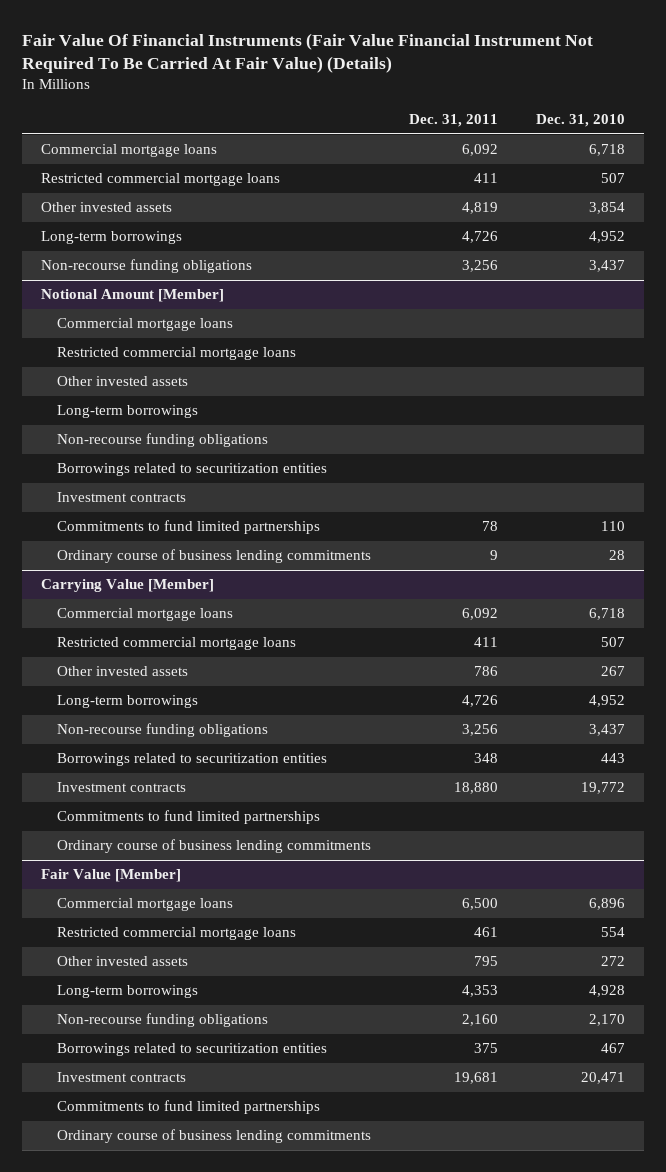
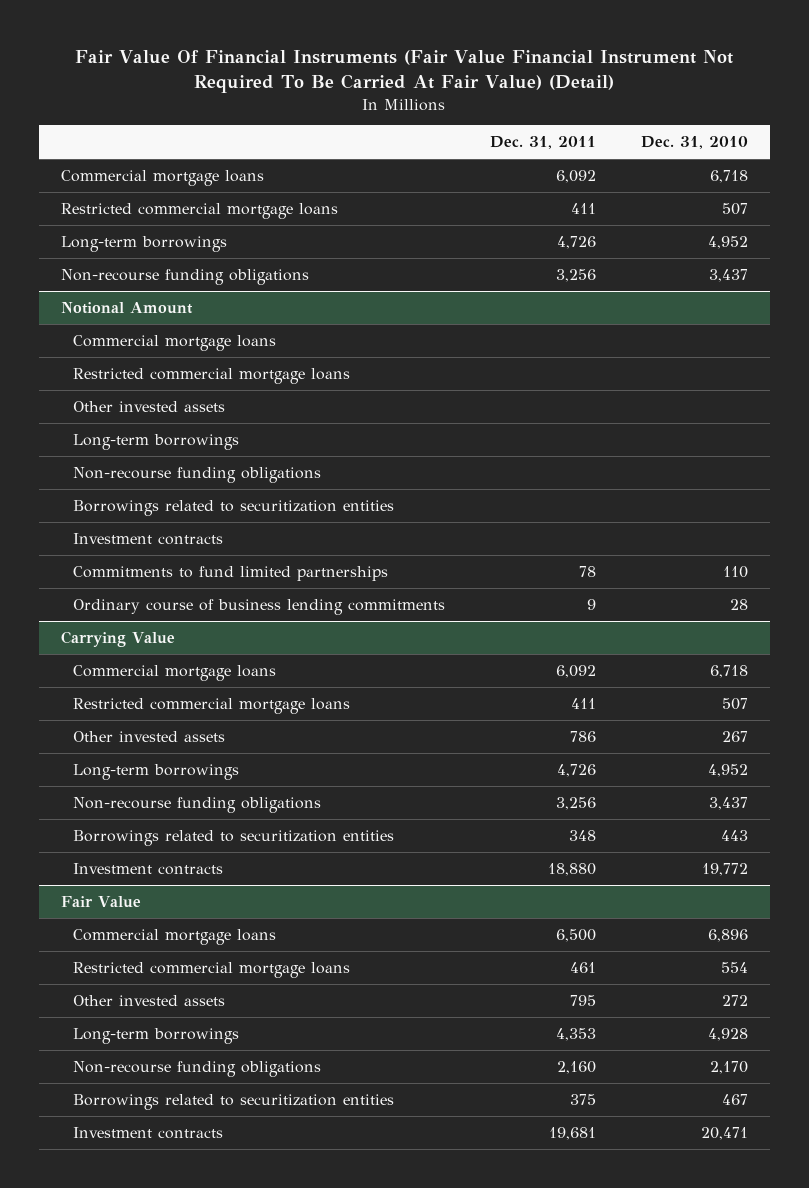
- Fair Value Of Financial Instruments (Fair Value Financial Instrument Not Required To Be Carried At Fair Value) (Details)
+ Fair Value Of Financial Instruments (Fair Value Financial Instrument Not Required To Be Carried At Fair Value) (Detail)
- Other invested assets | 4,819 | 3,854
- Notional Amount [Member]
+ Notional Amount
- Carrying Value [Member]
+ Carrying Value
- Commitments to fund limited partnerships
- Ordinary course of business lending commitments
- Fair Value [Member]
+ Fair Value
- Commitments to fund limited partnerships
- Ordinary course of business lending commitments

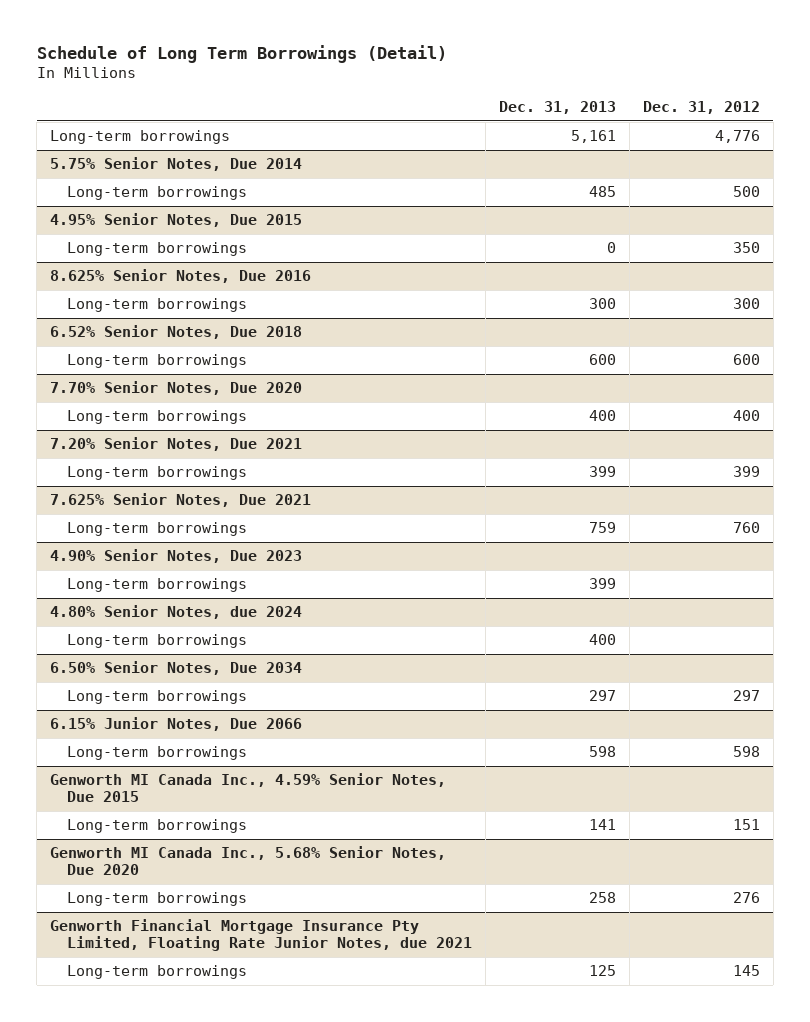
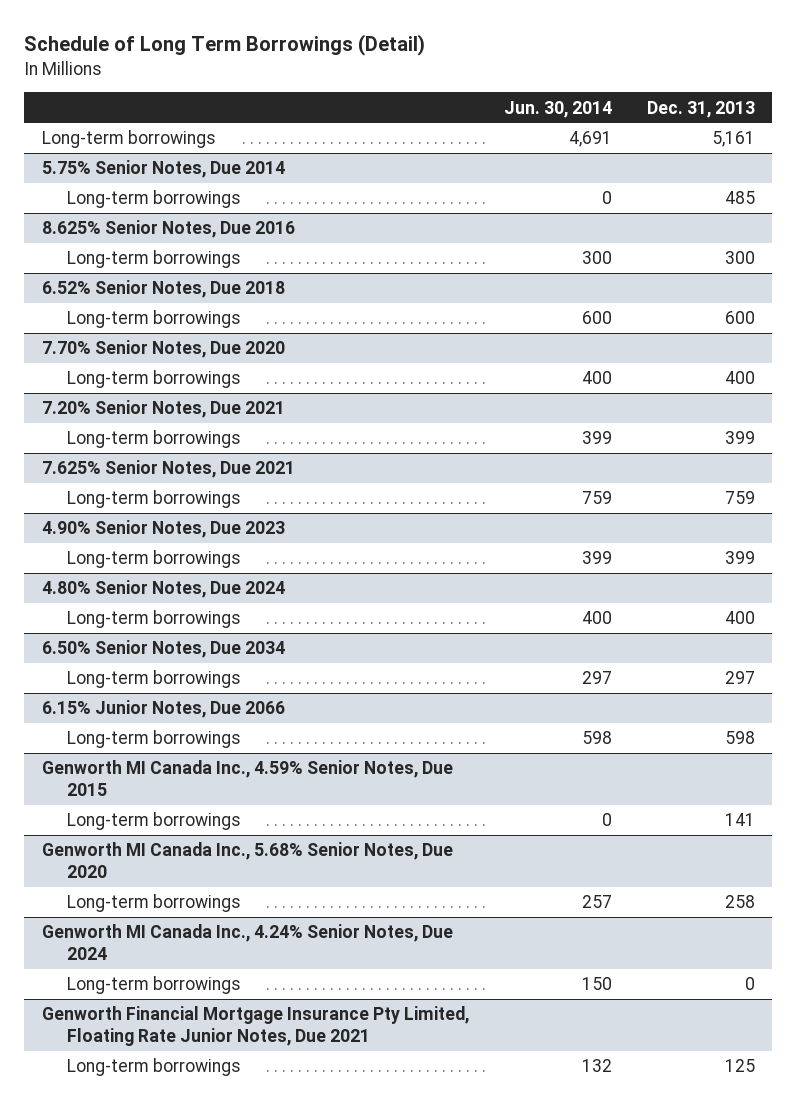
- | Dec. 31, 2013 | Dec. 31, 2012
+ | Jun. 30, 2014 | Dec. 31, 2013
- 4.95% Senior Notes, Due 2015
- Long-term borrowings | 0 | 350
- 4.80% Senior Notes, due 2024
+ 4.80% Senior Notes, Due 2024
- Genworth Financial Mortgage Insurance Pty Limited, Floating Rate Junior Notes, due 2021
+ Genworth MI Canada Inc., 4.24% Senior Notes, Due 2024
+ Long-term borrowings | 150 | 0
+ Genworth Financial Mortgage Insurance Pty Limited, Floating Rate Junior Notes, Due 2021

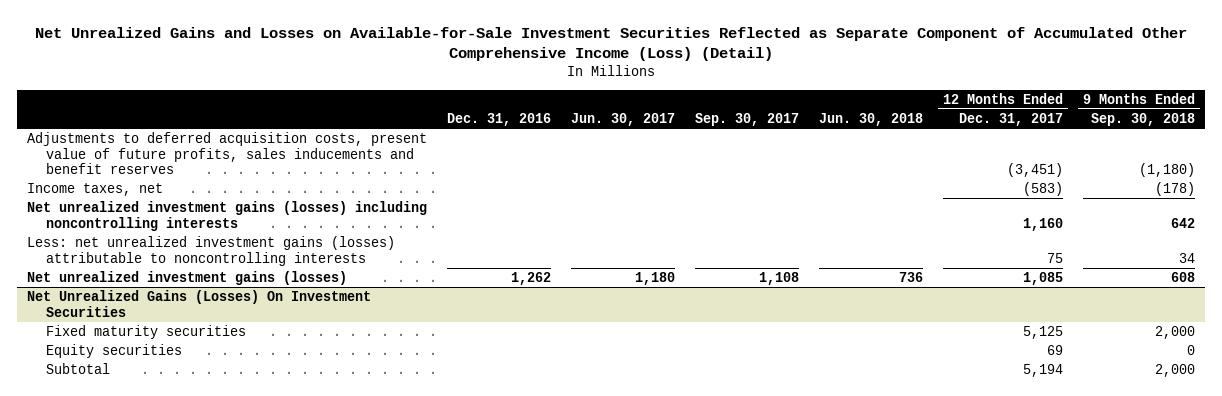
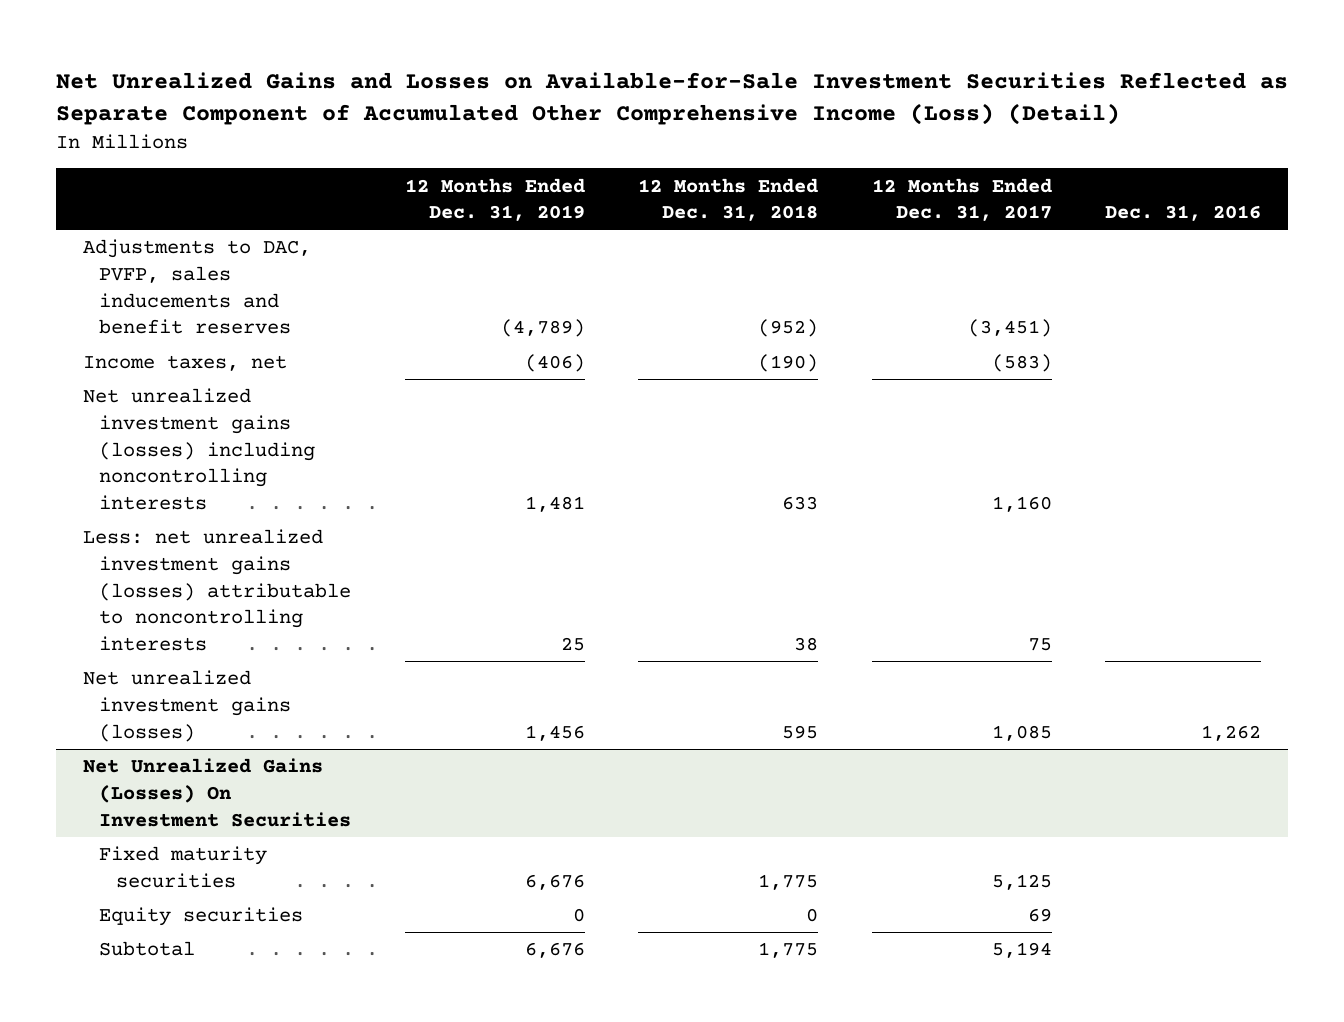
- | Dec. 31, 2016 | Jun. 30, 2017 | Sep. 30, 2017 | Jun. 30, 2018 | 12 Months Ended Dec. 31, 2017 | 9 Months Ended Sep. 30, 2018
+ | 12 Months Ended Dec. 31, 2019 | 12 Months Ended Dec. 31, 2018 | 12 Months Ended Dec. 31, 2017 | Dec. 31, 2016
- Adjustments to deferred acquisition costs, present value of future profits, sales inducements and benefit reserves | | | | | (3,451) | (1,180)
+ Adjustments to DAC, PVFP, sales inducements and benefit reserves | (4,789) | (952) | (3,451) |

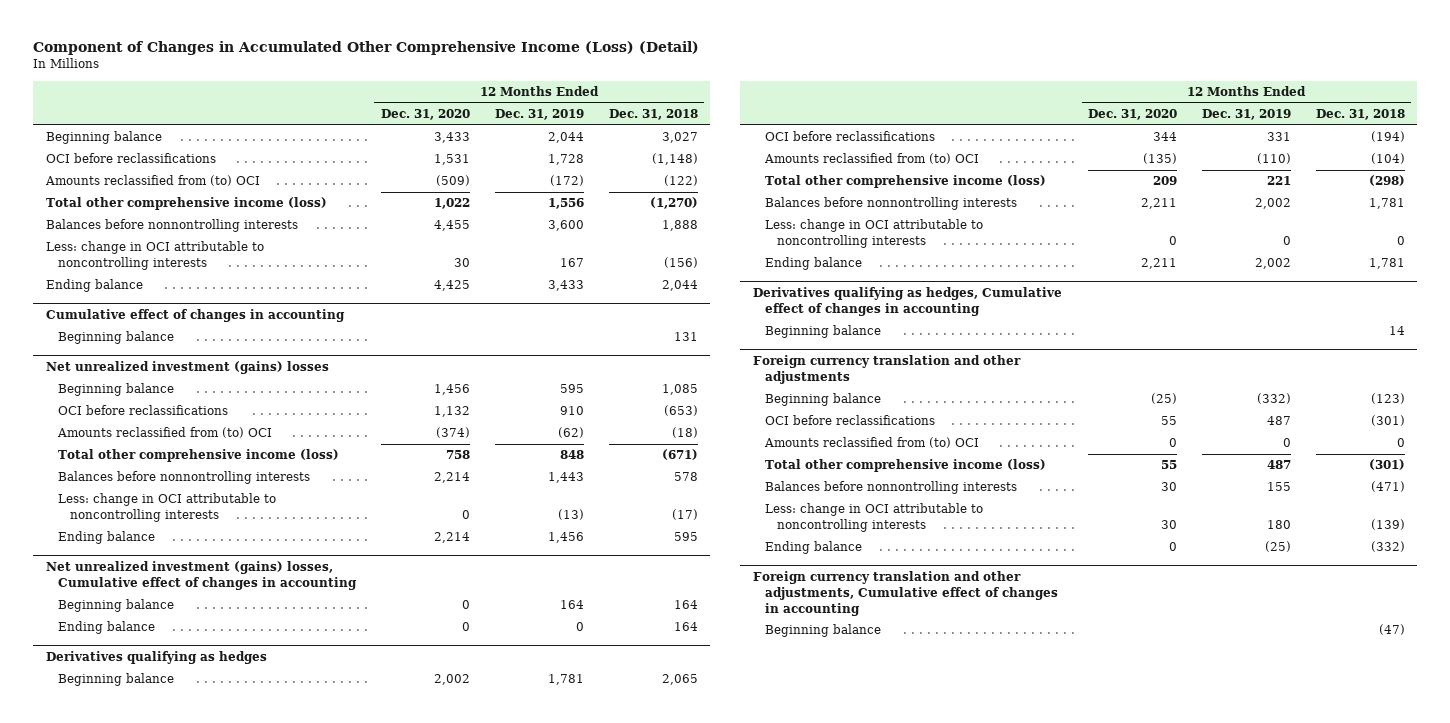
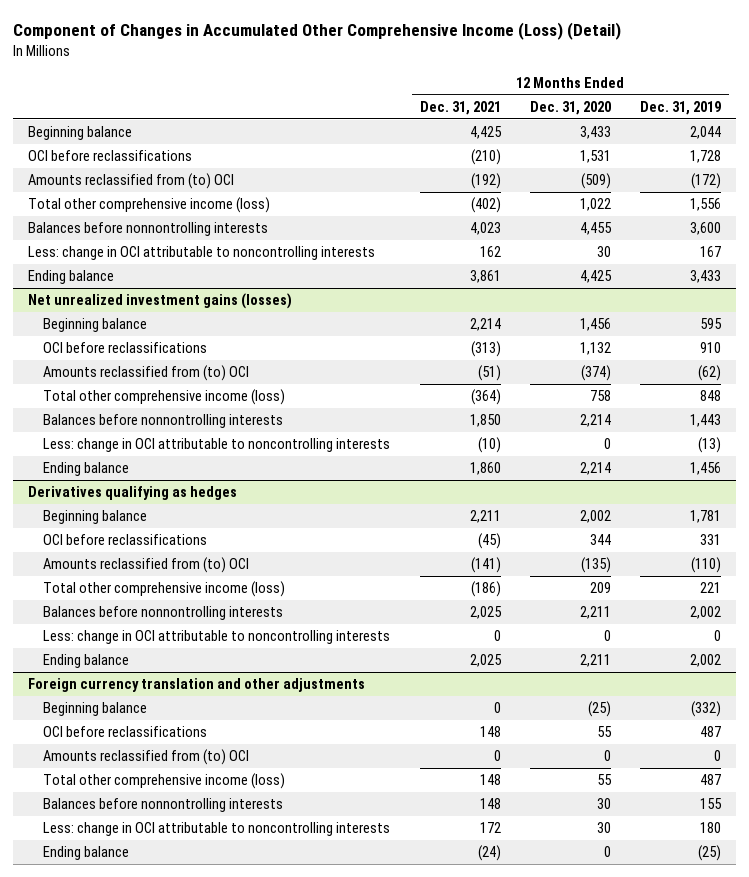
- | 12 Months Ended Dec. 31, 2020 | 12 Months Ended Dec. 31, 2019 | 12 Months Ended Dec. 31, 2018
+ | 12 Months Ended Dec. 31, 2021 | 12 Months Ended Dec. 31, 2020 | 12 Months Ended Dec. 31, 2019
- Cumulative effect of changes in accounting
- Beginning balance | | | 131
- Net unrealized investment (gains) losses
+ Net unrealized investment gains (losses)
- Net unrealized investment (gains) losses, Cumulative effect of changes in accounting
- Beginning balance | 0 | 164 | 164
- Ending balance | 0 | 0 | 164
- Derivatives qualifying as hedges, Cumulative effect of changes in accounting
- Beginning balance | | | 14
- Foreign currency translation and other adjustments, Cumulative effect of changes in accounting
- Beginning balance | | | (47)

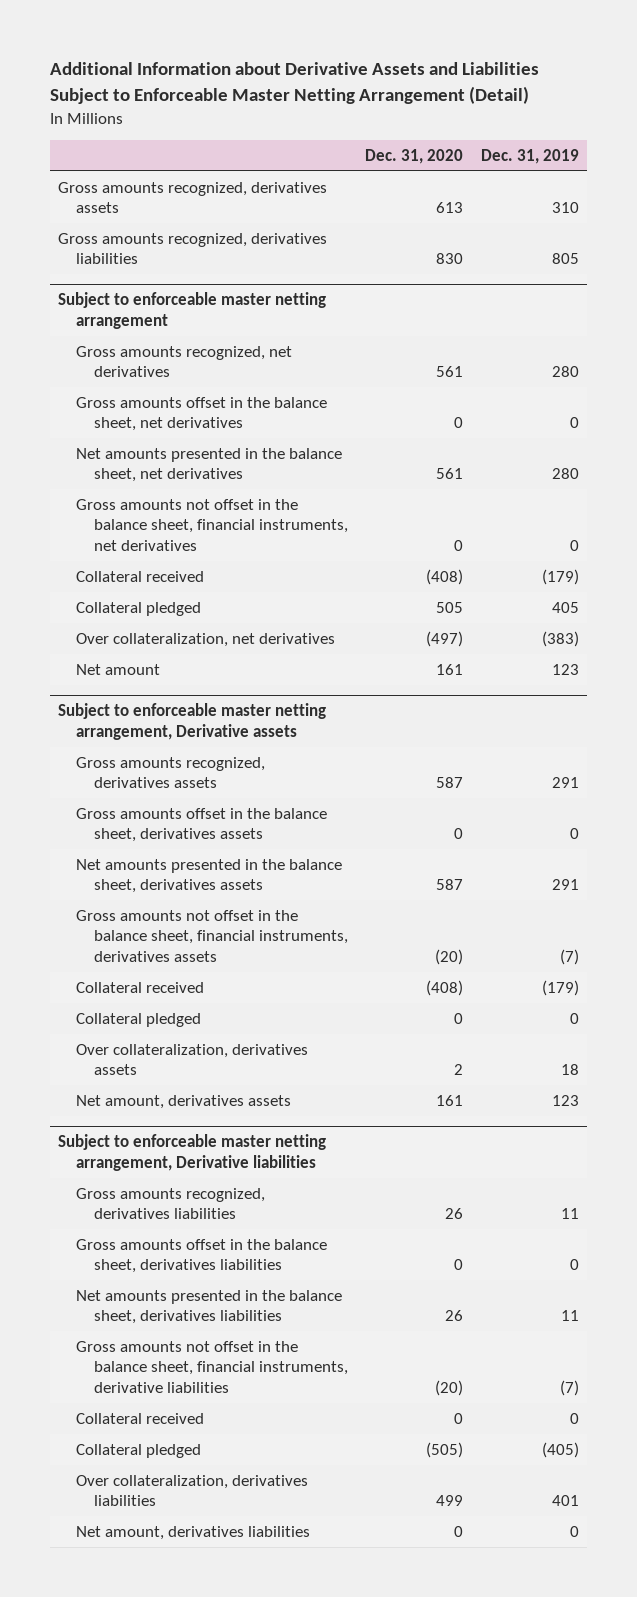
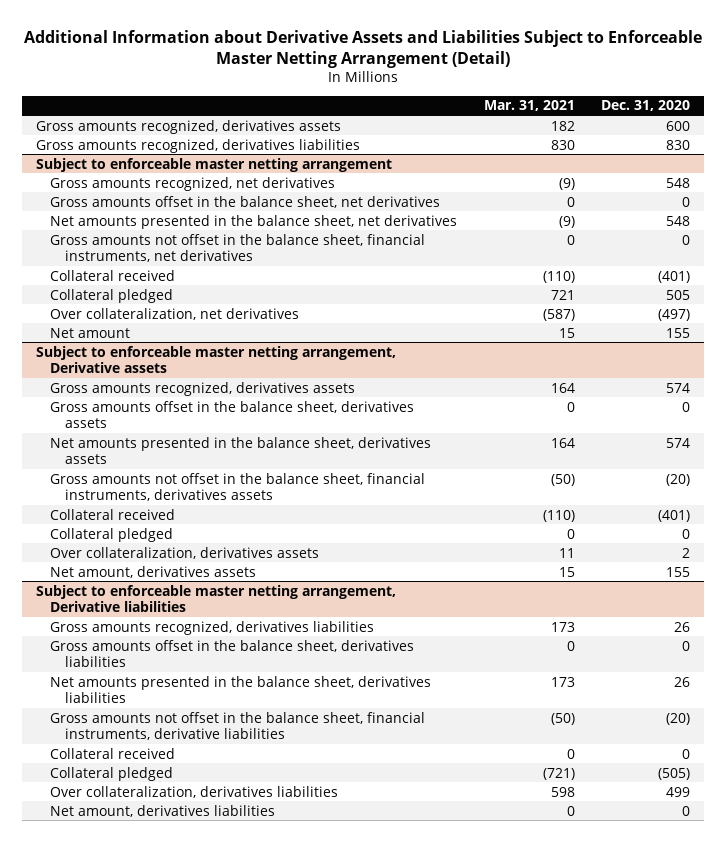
- | Dec. 31, 2020 | Dec. 31, 2019
+ | Mar. 31, 2021 | Dec. 31, 2020
- Gross amounts recognized, derivatives assets | 613 | 310
+ Gross amounts recognized, derivatives assets | 182 | 600
@ Subject to enforceable master netting arrangement
- Gross amounts recognized, net derivatives | 561 | 280
+ Gross amounts recognized, net derivatives | (9) | 548
- Net amounts presented in the balance sheet, net derivatives | 561 | 280
+ Net amounts presented in the balance sheet, net derivatives | (9) | 548
- Collateral received | (408) | (179)
+ Collateral received | (110) | (401)
- Net amount | 161 | 123
+ Net amount | 15 | 155
@ Subject to enforceable master netting arrangement, Derivative assets
- Gross amounts recognized, derivatives assets | 587 | 291
+ Gross amounts recognized, derivatives assets | 164 | 574
- Net amounts presented in the balance sheet, derivatives assets | 587 | 291
+ Net amounts presented in the balance sheet, derivatives assets | 164 | 574
- Collateral received | (408) | (179)
+ Collateral received | (110) | (401)
- Net amount, derivatives assets | 161 | 123
+ Net amount, derivatives assets | 15 | 155

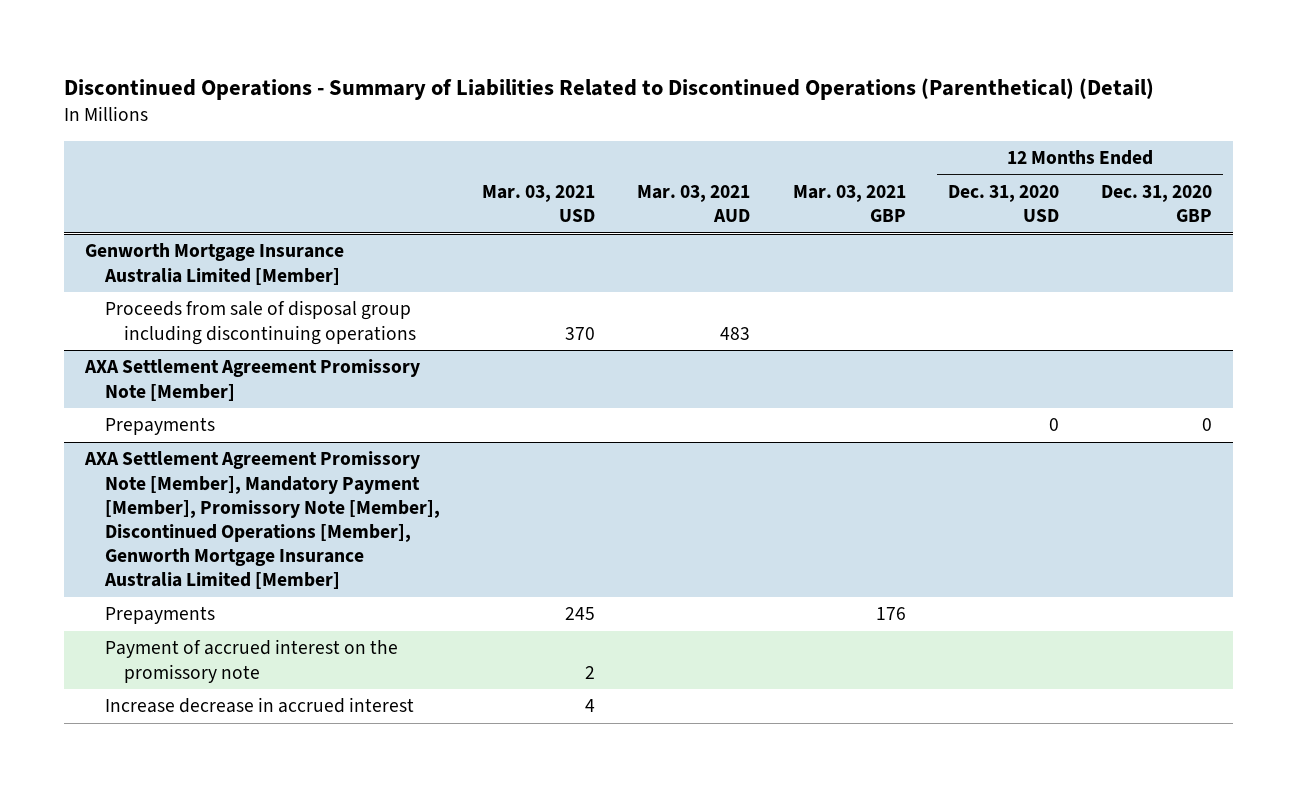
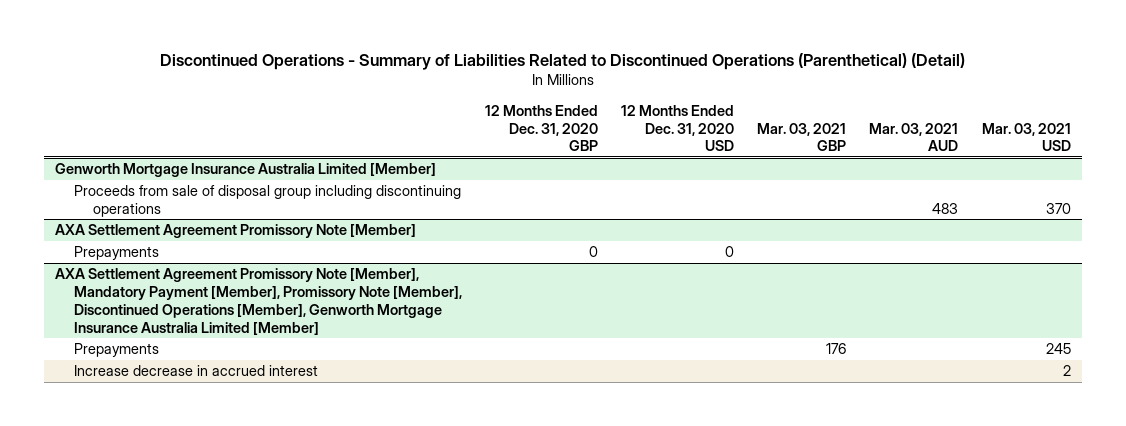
- | Mar. 03, 2021 USD | Mar. 03, 2021 AUD | Mar. 03, 2021 GBP | 12 Months Ended Dec. 31, 2020 USD | 12 Months Ended Dec. 31, 2020 GBP
+ | 12 Months Ended Dec. 31, 2020 GBP | 12 Months Ended Dec. 31, 2020 USD | Mar. 03, 2021 GBP | Mar. 03, 2021 AUD | Mar. 03, 2021 USD
@ AXA Settlement Agreement Promissory Note [Member], Mandatory Payment [Member], Promissory Note [Member], Discontinued Operations [Member], Genworth Mortgage Insurance Australia Limited [Member]
- Payment of accrued interest on the promissory note | 2 | | | |
- Increase decrease in accrued interest | 4 | | | |
+ Increase decrease in accrued interest | | | | | 2

